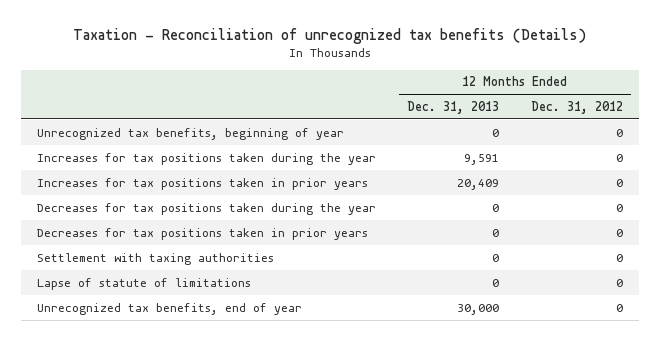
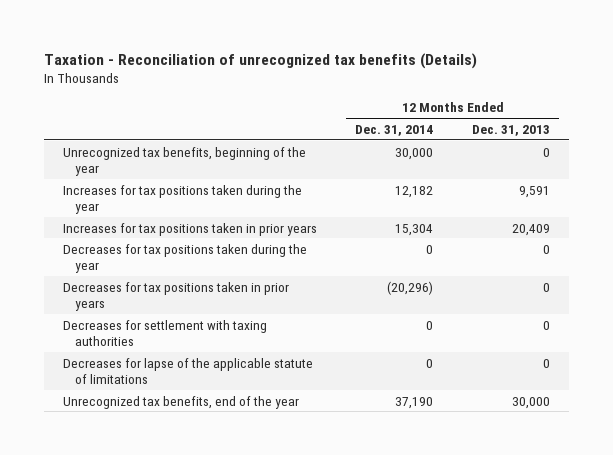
- | 12 Months Ended Dec. 31, 2013 | 12 Months Ended Dec. 31, 2012
+ | 12 Months Ended Dec. 31, 2014 | 12 Months Ended Dec. 31, 2013
- Unrecognized tax benefits, beginning of year | 0 | 0
+ Unrecognized tax benefits, beginning of the year | 30,000 | 0
- Settlement with taxing authorities | 0 | 0
- Lapse of statute of limitations | 0 | 0
- Unrecognized tax benefits, end of year | 30,000 | 0
+ Decreases for settlement with taxing authorities | 0 | 0
+ Decreases for lapse of the applicable statute of limitations | 0 | 0
+ Unrecognized tax benefits, end of the year | 37,190 | 30,000

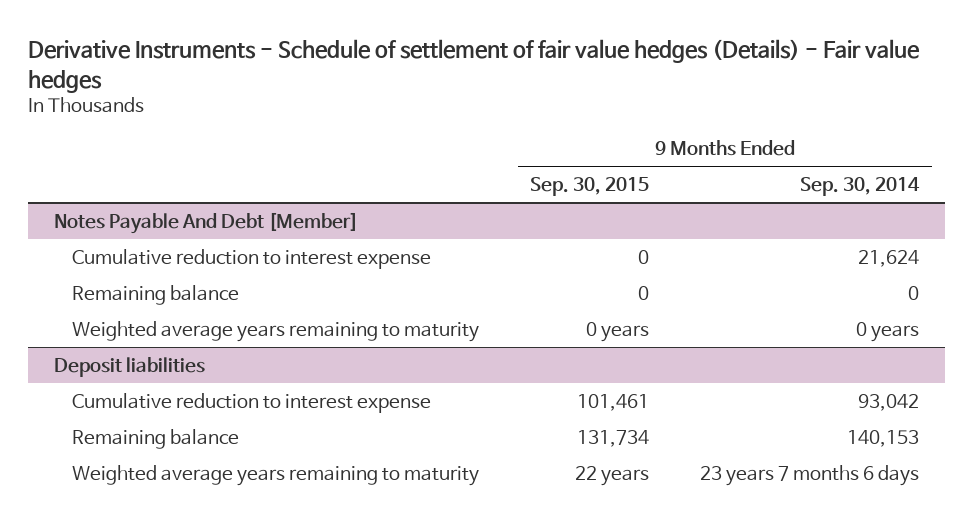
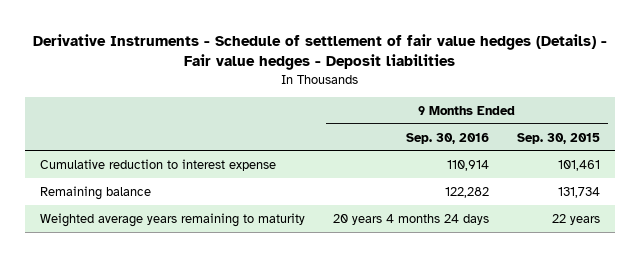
- Derivative Instruments - Schedule of settlement of fair value hedges (Details) - Fair value hedges
+ Derivative Instruments - Schedule of settlement of fair value hedges (Details) - Fair value hedges - Deposit liabilities
- | 9 Months Ended Sep. 30, 2015 | 9 Months Ended Sep. 30, 2014
+ | 9 Months Ended Sep. 30, 2016 | 9 Months Ended Sep. 30, 2015
- Notes Payable And Debt [Member]
- Cumulative reduction to interest expense | 0 | 21,624
- Remaining balance | 0 | 0
- Weighted average years remaining to maturity | 0 years | 0 years
- Deposit liabilities

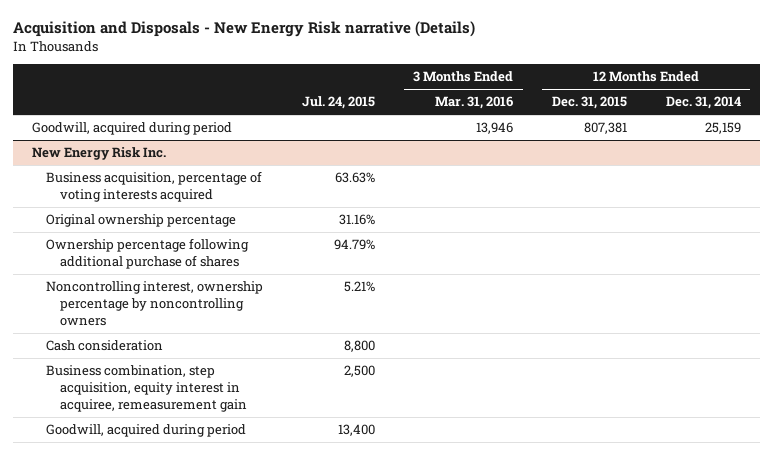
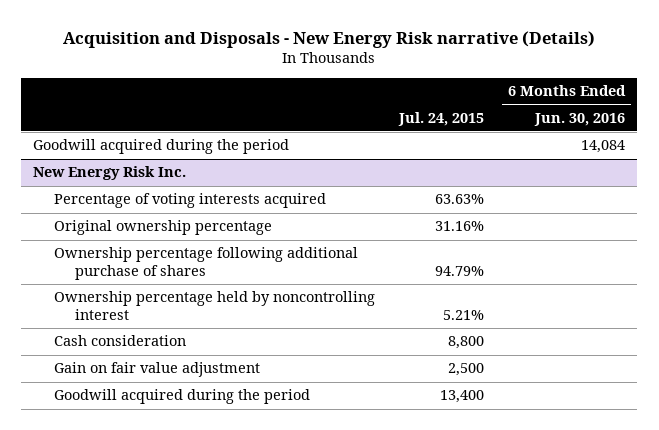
- | Jul. 24, 2015 | 3 Months Ended Mar. 31, 2016 | 12 Months Ended Dec. 31, 2015 | 12 Months Ended Dec. 31, 2014
+ | Jul. 24, 2015 | 6 Months Ended Jun. 30, 2016
- Goodwill, acquired during period | | 13,946 | 807,381 | 25,159
+ Goodwill acquired during the period | | 14,084
@ New Energy Risk Inc.
- Business acquisition, percentage of voting interests acquired | 63.63% | | |
+ Percentage of voting interests acquired | 63.63% |
- Noncontrolling interest, ownership percentage by noncontrolling owners | 5.21% | | |
+ Ownership percentage held by noncontrolling interest | 5.21% |
- Business combination, step acquisition, equity interest in acquiree, remeasurement gain | 2,500 | | |
- Goodwill, acquired during period | 13,400 | | |
+ Gain on fair value adjustment | 2,500 |
+ Goodwill acquired during the period | 13,400 |

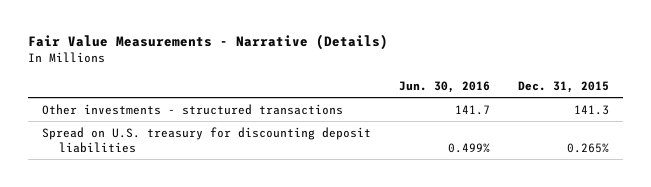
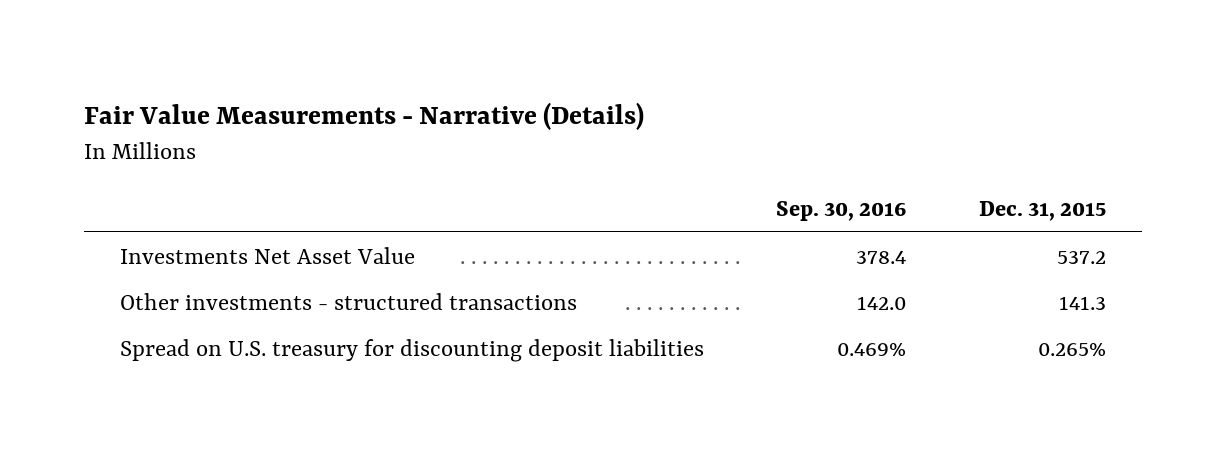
- | Jun. 30, 2016 | Dec. 31, 2015
+ | Sep. 30, 2016 | Dec. 31, 2015
+ Investments Net Asset Value | 378.4 | 537.2

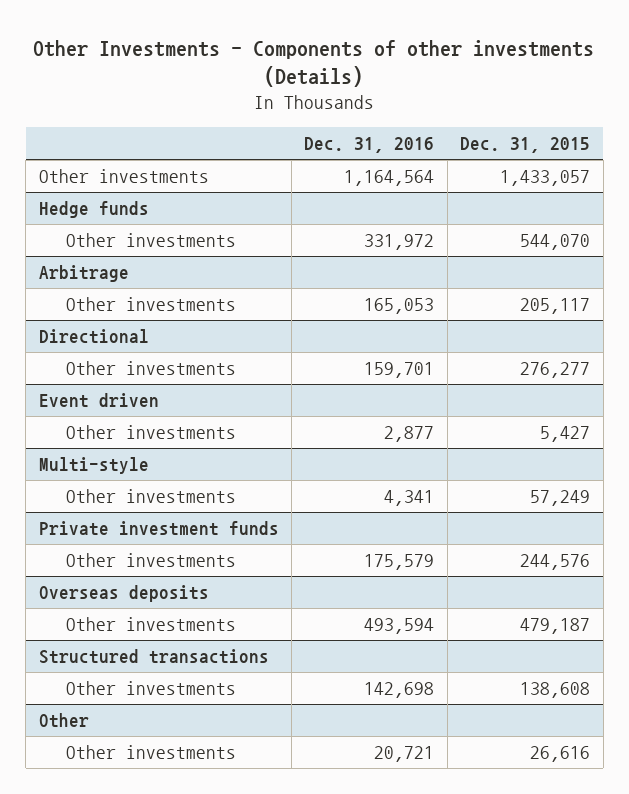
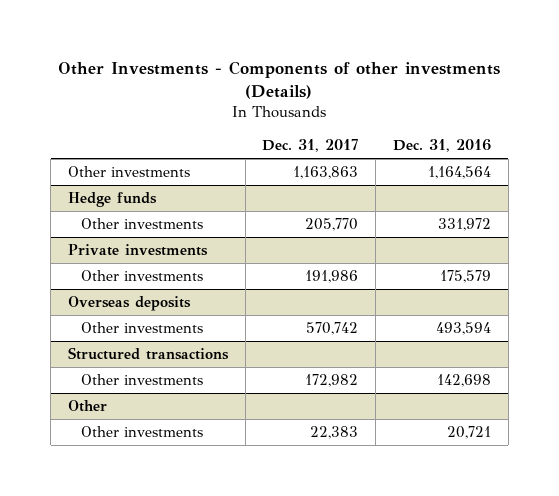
- | Dec. 31, 2016 | Dec. 31, 2015
+ | Dec. 31, 2017 | Dec. 31, 2016
- Arbitrage
- Other investments | 165,053 | 205,117
- Directional
- Other investments | 159,701 | 276,277
- Event driven
- Other investments | 2,877 | 5,427
- Multi-style
- Other investments | 4,341 | 57,249
- Private investment funds
+ Private investments

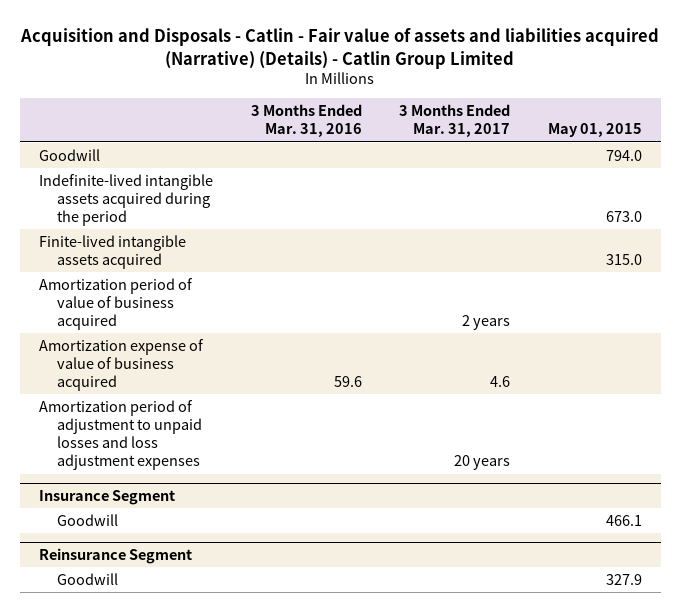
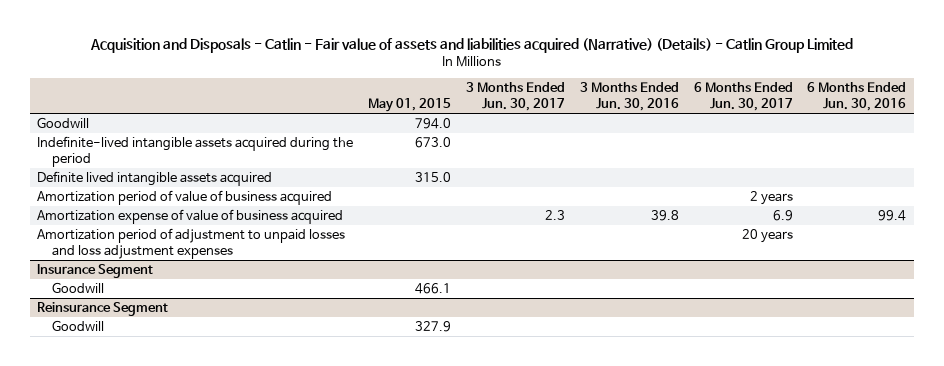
- | 3 Months Ended Mar. 31, 2016 | 3 Months Ended Mar. 31, 2017 | May 01, 2015
+ | May 01, 2015 | 3 Months Ended Jun. 30, 2017 | 3 Months Ended Jun. 30, 2016 | 6 Months Ended Jun. 30, 2017 | 6 Months Ended Jun. 30, 2016
- Finite-lived intangible assets acquired | | | 315.0
+ Definite lived intangible assets acquired | 315.0 | | | |

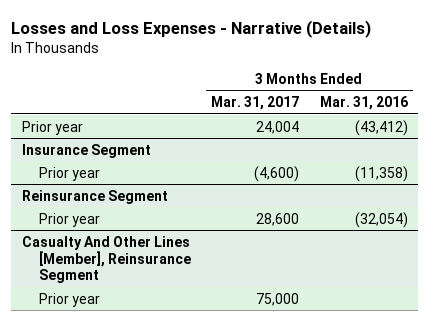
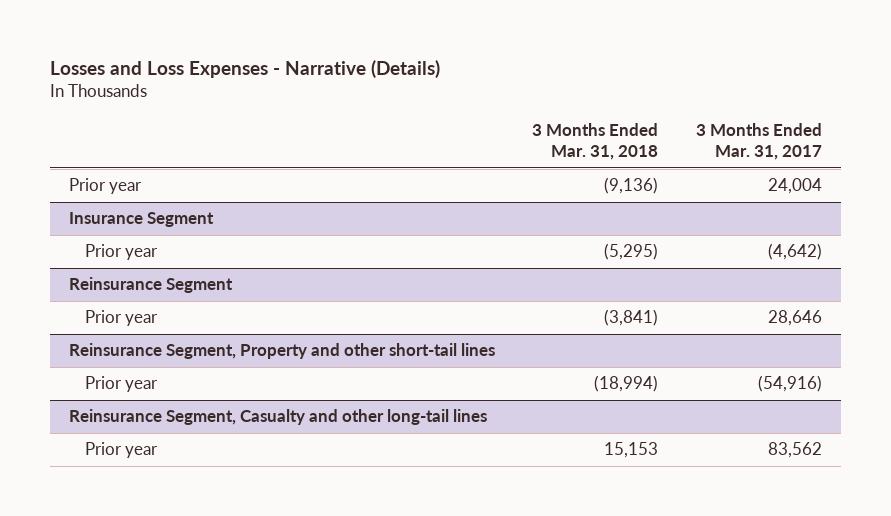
- | 3 Months Ended Mar. 31, 2017 | 3 Months Ended Mar. 31, 2016
+ | 3 Months Ended Mar. 31, 2018 | 3 Months Ended Mar. 31, 2017
@ Insurance Segment
- Prior year | (4,600) | (11,358)
+ Prior year | (5,295) | (4,642)
@ Reinsurance Segment
- Prior year | 28,600 | (32,054)
- Casualty And Other Lines [Member], Reinsurance Segment
- Prior year | 75,000 |
@ Reinsurance Segment
+ Prior year | (3,841) | 28,646
+ Reinsurance Segment, Property and other short-tail lines
+ Prior year | (18,994) | (54,916)
+ Reinsurance Segment, Casualty and other long-tail lines
+ Prior year | 15,153 | 83,562

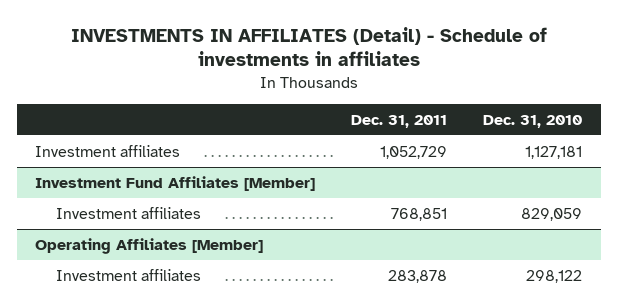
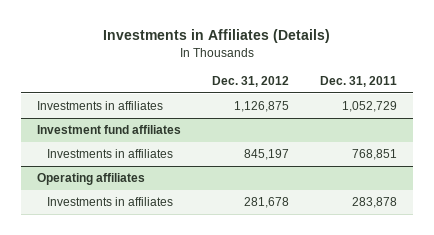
- INVESTMENTS IN AFFILIATES (Detail) - Schedule of investments in affiliates
+ Investments in Affiliates (Details)
- | Dec. 31, 2011 | Dec. 31, 2010
+ | Dec. 31, 2012 | Dec. 31, 2011
- Investment affiliates | 1,052,729 | 1,127,181
- Investment Fund Affiliates [Member]
- Investment affiliates | 768,851 | 829,059
- Operating Affiliates [Member]
- Investment affiliates | 283,878 | 298,122
+ Investments in affiliates | 1,126,875 | 1,052,729
+ Investment fund affiliates
+ Investments in affiliates | 845,197 | 768,851
+ Operating affiliates
+ Investments in affiliates | 281,678 | 283,878

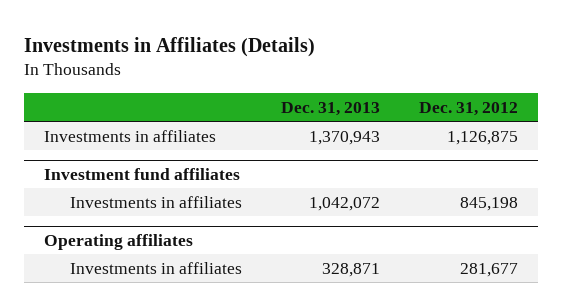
- | Dec. 31, 2012 | Dec. 31, 2011
+ | Dec. 31, 2013 | Dec. 31, 2012
@ Investment fund affiliates
- Investments in affiliates | 845,197 | 768,851
+ Investments in affiliates | 1,042,072 | 845,198
@ Operating affiliates
- Investments in affiliates | 281,678 | 283,878
+ Investments in affiliates | 328,871 | 281,677

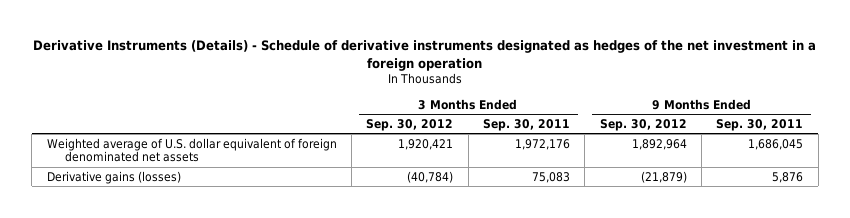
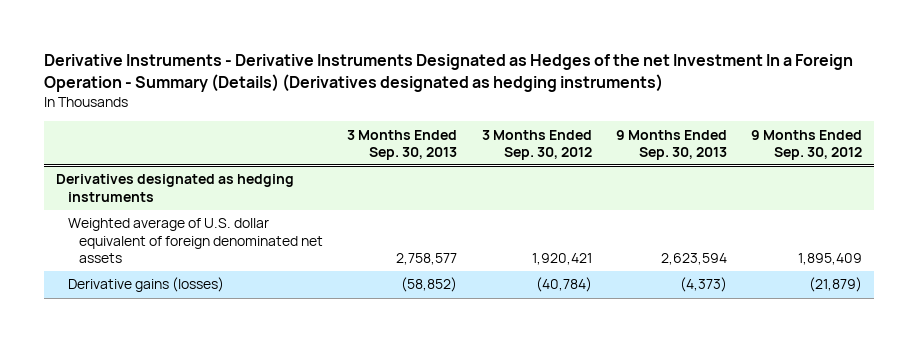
- Derivative Instruments (Details) - Schedule of derivative instruments designated as hedges of the net investment in a foreign operation
+ Derivative Instruments - Derivative Instruments Designated as Hedges of the net Investment In a Foreign Operation - Summary (Details) (Derivatives designated as hedging instruments)
- | 3 Months Ended Sep. 30, 2012 | 3 Months Ended Sep. 30, 2011 | 9 Months Ended Sep. 30, 2012 | 9 Months Ended Sep. 30, 2011
+ | 3 Months Ended Sep. 30, 2013 | 3 Months Ended Sep. 30, 2012 | 9 Months Ended Sep. 30, 2013 | 9 Months Ended Sep. 30, 2012
- Weighted average of U.S. dollar equivalent of foreign denominated net assets | 1,920,421 | 1,972,176 | 1,892,964 | 1,686,045
+ Derivatives designated as hedging instruments
+ Weighted average of U.S. dollar equivalent of foreign denominated net assets | 2,758,577 | 1,920,421 | 2,623,594 | 1,895,409

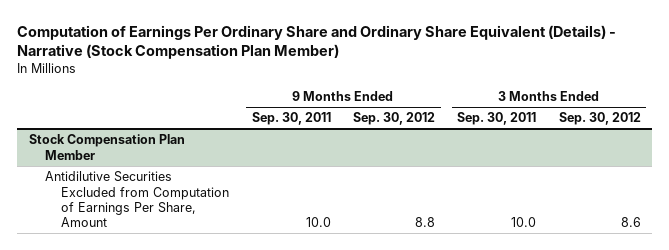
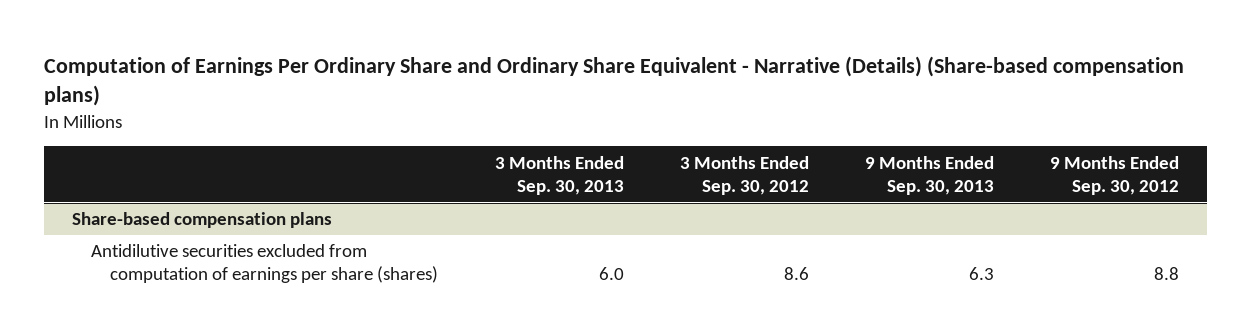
- Computation of Earnings Per Ordinary Share and Ordinary Share Equivalent (Details) - Narrative (Stock Compensation Plan Member)
+ Computation of Earnings Per Ordinary Share and Ordinary Share Equivalent - Narrative (Details) (Share-based compensation plans)
- | 9 Months Ended Sep. 30, 2011 | 9 Months Ended Sep. 30, 2012 | 3 Months Ended Sep. 30, 2011 | 3 Months Ended Sep. 30, 2012
+ | 3 Months Ended Sep. 30, 2013 | 3 Months Ended Sep. 30, 2012 | 9 Months Ended Sep. 30, 2013 | 9 Months Ended Sep. 30, 2012
- Stock Compensation Plan Member
- Antidilutive Securities Excluded from Computation of Earnings Per Share, Amount | 10.0 | 8.8 | 10.0 | 8.6
+ Share-based compensation plans
+ Antidilutive securities excluded from computation of earnings per share (shares) | 6.0 | 8.6 | 6.3 | 8.8

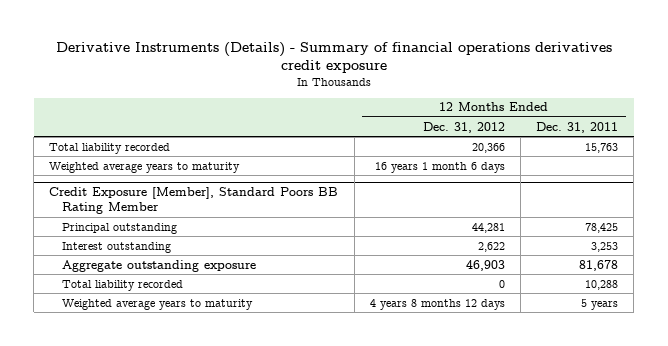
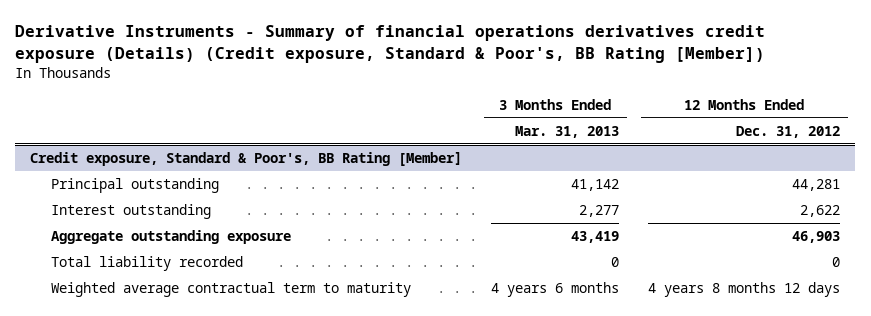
- Derivative Instruments (Details) - Summary of financial operations derivatives credit exposure
+ Derivative Instruments - Summary of financial operations derivatives credit exposure (Details) (Credit exposure, Standard & Poor's, BB Rating [Member])
- | 12 Months Ended Dec. 31, 2012 | 12 Months Ended Dec. 31, 2011
+ | 3 Months Ended Mar. 31, 2013 | 12 Months Ended Dec. 31, 2012
- Total liability recorded | 20,366 | 15,763
- Weighted average years to maturity | 16 years 1 month 6 days |
- Credit Exposure [Member], Standard Poors BB Rating Member
+ Credit exposure, Standard & Poor's, BB Rating [Member]
- Weighted average years to maturity | 4 years 8 months 12 days | 5 years
+ Weighted average contractual term to maturity | 4 years 6 months | 4 years 8 months 12 days

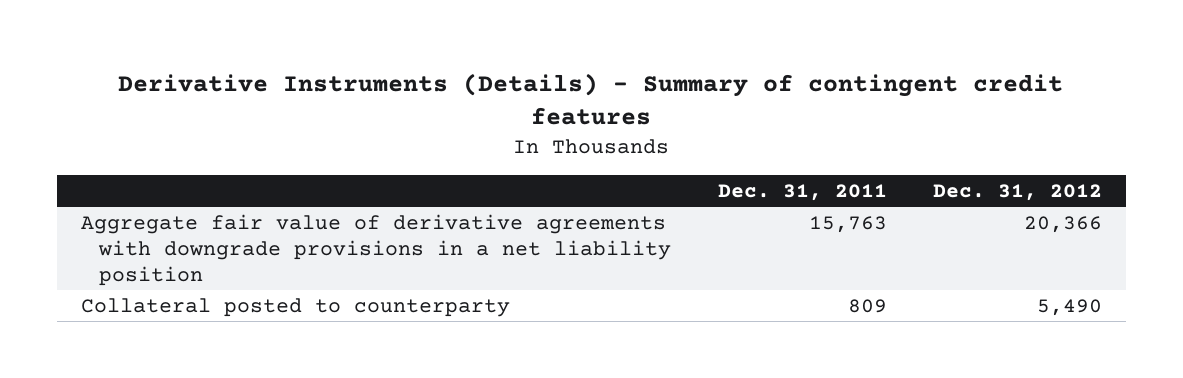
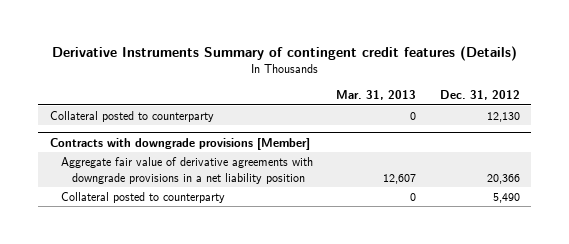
- Derivative Instruments (Details) - Summary of contingent credit features
+ Derivative Instruments Summary of contingent credit features (Details)
- | Dec. 31, 2011 | Dec. 31, 2012
+ | Mar. 31, 2013 | Dec. 31, 2012
+ Collateral posted to counterparty | 0 | 12,130
+ Contracts with downgrade provisions [Member]

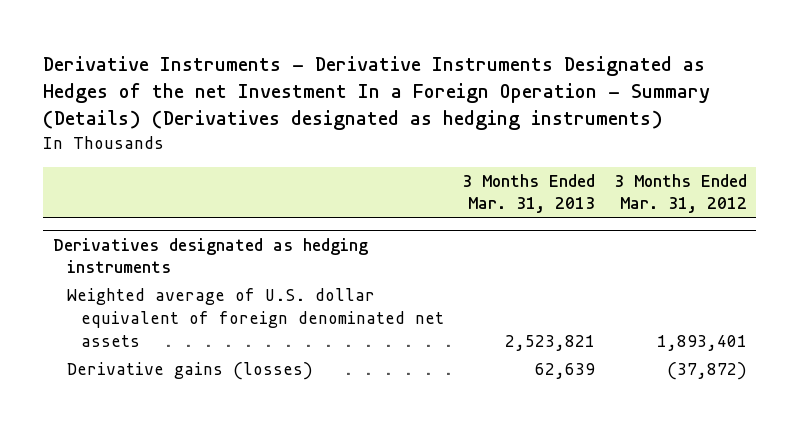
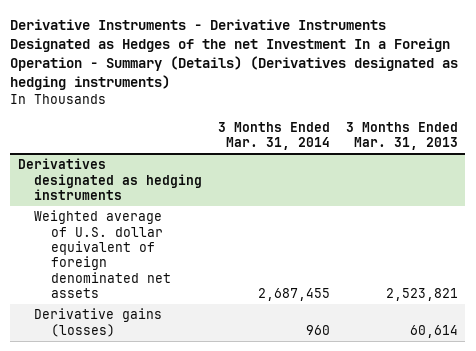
- | 3 Months Ended Mar. 31, 2013 | 3 Months Ended Mar. 31, 2012
+ | 3 Months Ended Mar. 31, 2014 | 3 Months Ended Mar. 31, 2013
@ Derivatives designated as hedging instruments
- Derivative gains (losses) | 62,639 | (37,872)
+ Derivative gains (losses) | 960 | 60,614

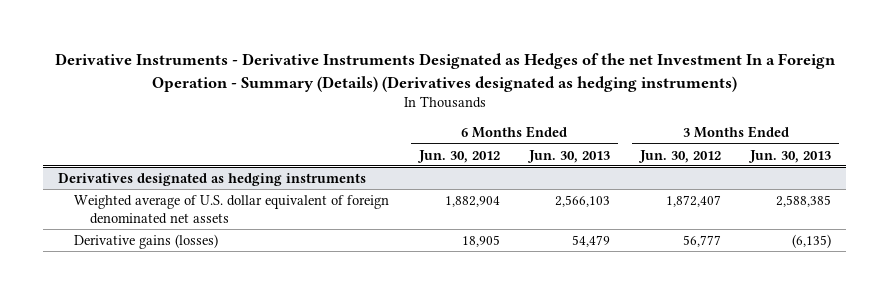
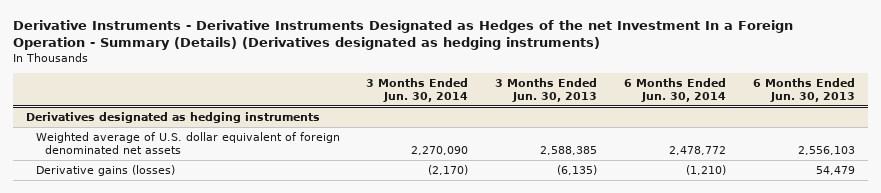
- | 6 Months Ended Jun. 30, 2012 | 6 Months Ended Jun. 30, 2013 | 3 Months Ended Jun. 30, 2012 | 3 Months Ended Jun. 30, 2013
+ | 3 Months Ended Jun. 30, 2014 | 3 Months Ended Jun. 30, 2013 | 6 Months Ended Jun. 30, 2014 | 6 Months Ended Jun. 30, 2013
@ Derivatives designated as hedging instruments
- Weighted average of U.S. dollar equivalent of foreign denominated net assets | 1,882,904 | 2,566,103 | 1,872,407 | 2,588,385
+ Weighted average of U.S. dollar equivalent of foreign denominated net assets | 2,270,090 | 2,588,385 | 2,478,772 | 2,556,103

